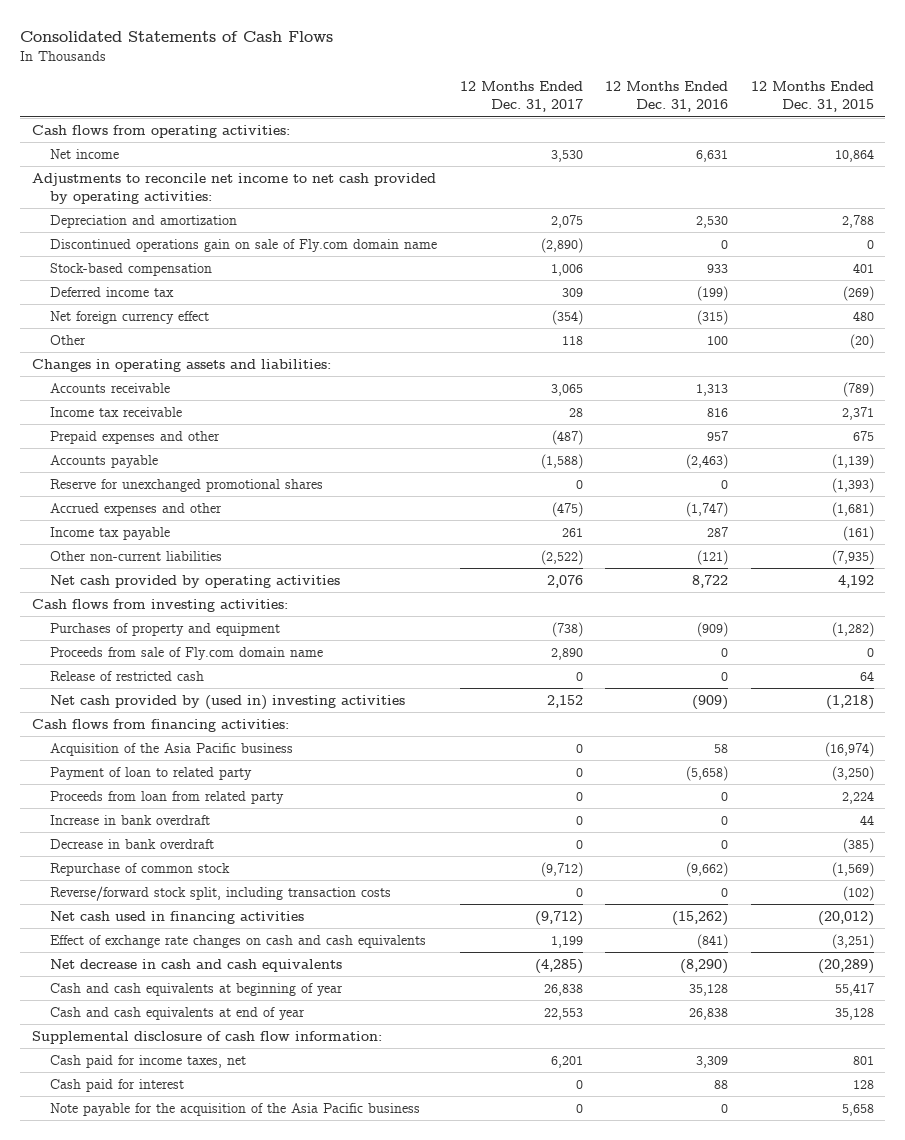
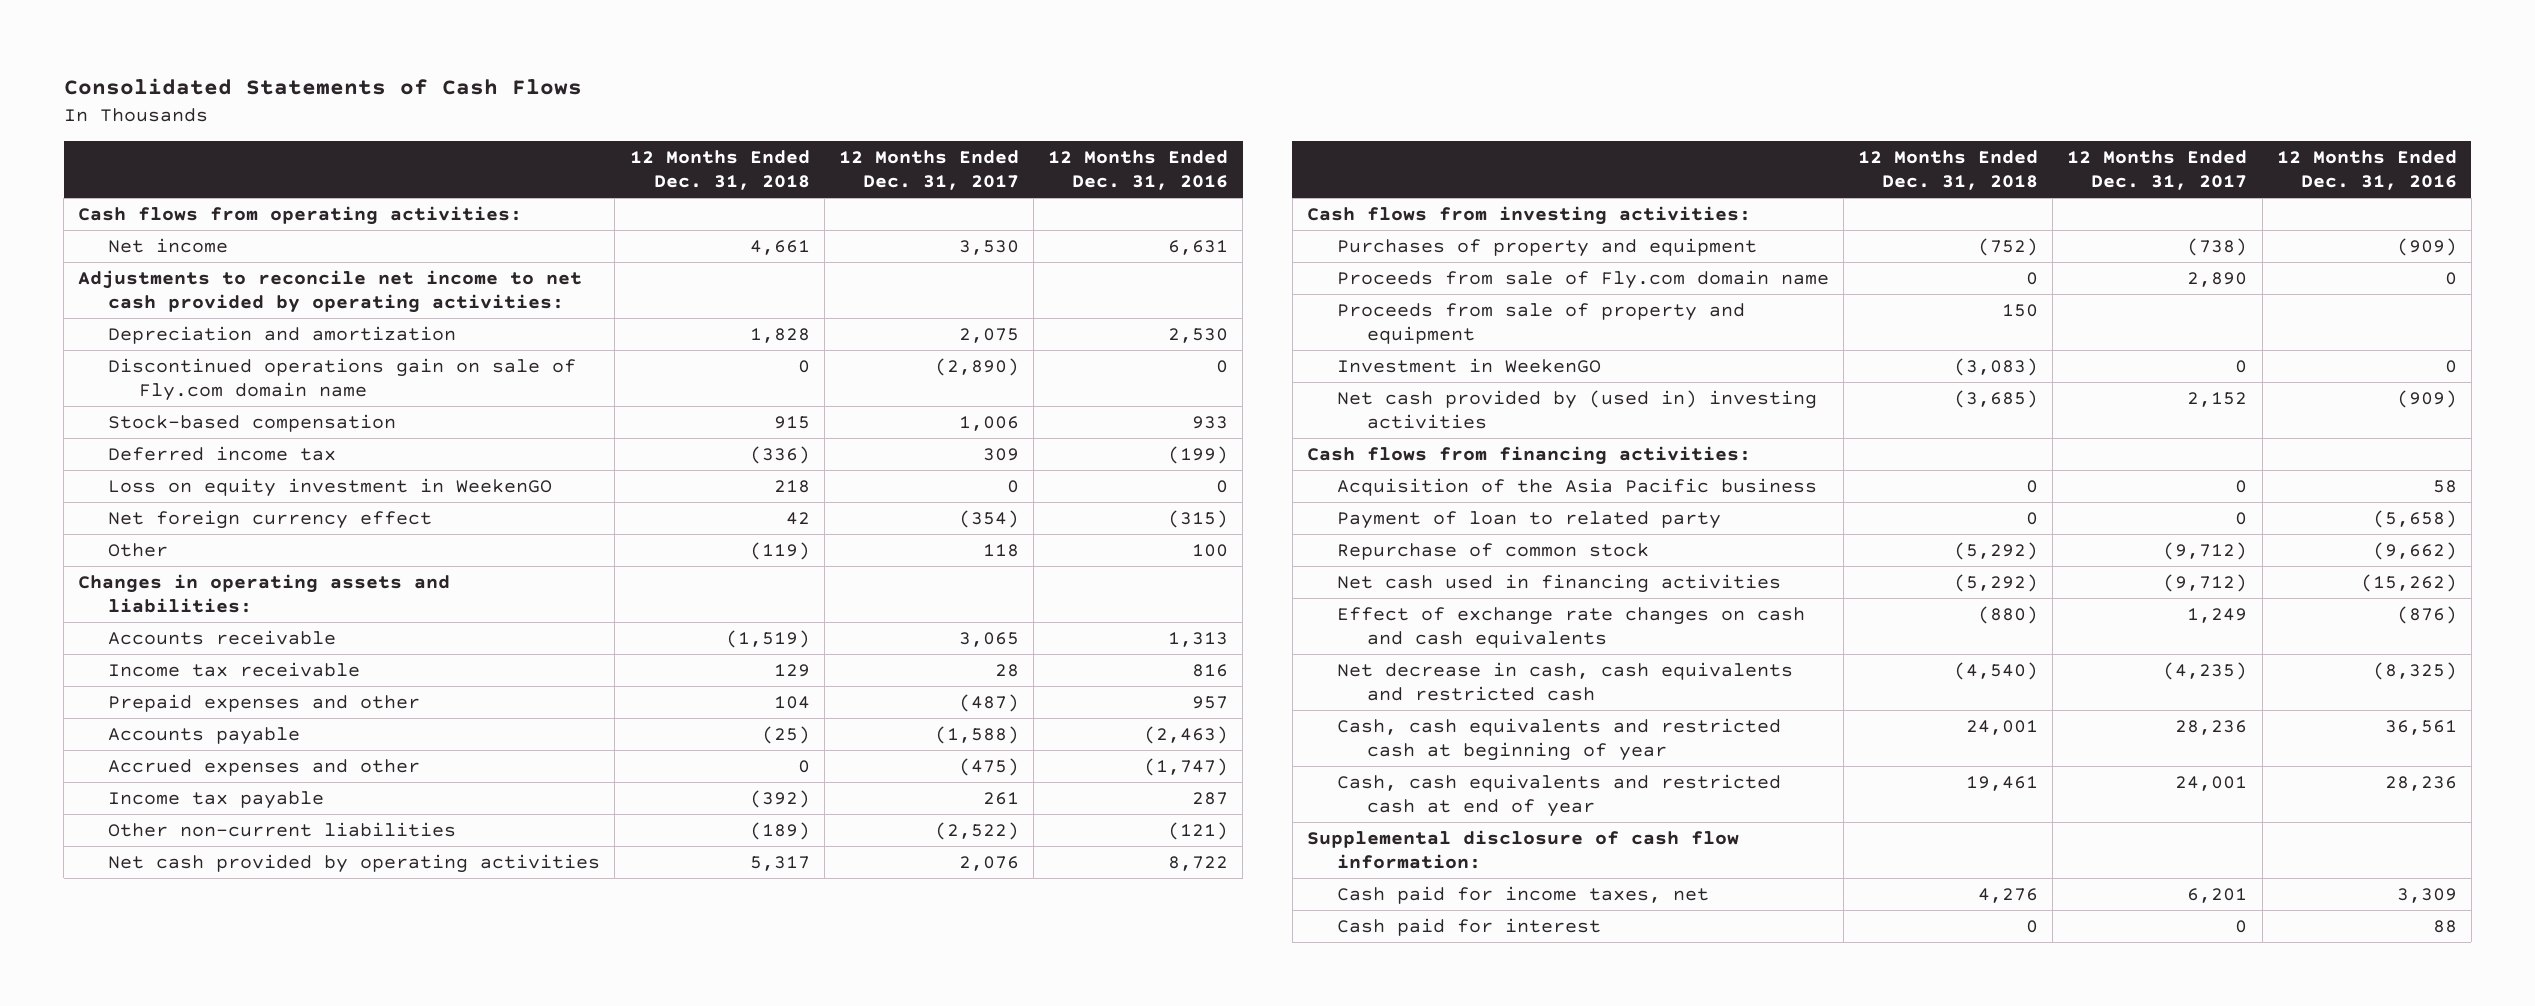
- | 12 Months Ended Dec. 31, 2017 | 12 Months Ended Dec. 31, 2016 | 12 Months Ended Dec. 31, 2015
+ | 12 Months Ended Dec. 31, 2018 | 12 Months Ended Dec. 31, 2017 | 12 Months Ended Dec. 31, 2016
+ Loss on equity investment in WeekenGO | 218 | 0 | 0
- Reserve for unexchanged promotional shares | 0 | 0 | (1,393)
- Release of restricted cash | 0 | 0 | 64
+ Proceeds from sale of property and equipment | 150 | |
+ Investment in WeekenGO | (3,083) | 0 | 0
- Proceeds from loan from related party | 0 | 0 | 2,224
- Increase in bank overdraft | 0 | 0 | 44
- Decrease in bank overdraft | 0 | 0 | (385)
- Reverse/forward stock split, including transaction costs | 0 | 0 | (102)
- Effect of exchange rate changes on cash and cash equivalents | 1,199 | (841) | (3,251)
- Net decrease in cash and cash equivalents | (4,285) | (8,290) | (20,289)
- Cash and cash equivalents at beginning of year | 26,838 | 35,128 | 55,417
- Cash and cash equivalents at end of year | 22,553 | 26,838 | 35,128
+ Effect of exchange rate changes on cash and cash equivalents | (880) | 1,249 | (876)
+ Net decrease in cash, cash equivalents and restricted cash | (4,540) | (4,235) | (8,325)
+ Cash, cash equivalents and restricted cash at beginning of year | 24,001 | 28,236 | 36,561
+ Cash, cash equivalents and restricted cash at end of year | 19,461 | 24,001 | 28,236
- Note payable for the acquisition of the Asia Pacific business | 0 | 0 | 5,658

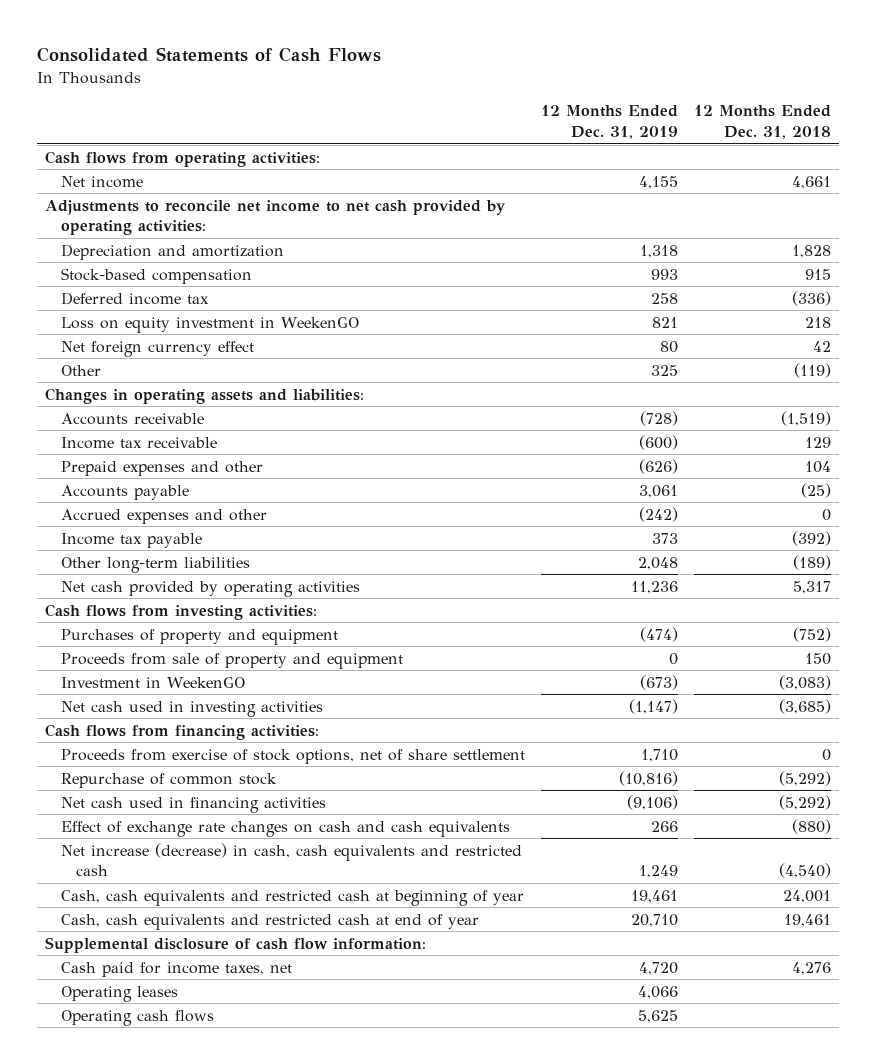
- | 12 Months Ended Dec. 31, 2018 | 12 Months Ended Dec. 31, 2017 | 12 Months Ended Dec. 31, 2016
+ | 12 Months Ended Dec. 31, 2019 | 12 Months Ended Dec. 31, 2018
- Discontinued operations gain on sale of Fly.com domain name | 0 | (2,890) | 0
- Other non-current liabilities | (189) | (2,522) | (121)
+ Other long-term liabilities | 2,048 | (189)
- Proceeds from sale of Fly.com domain name | 0 | 2,890 | 0
- Net cash provided by (used in) investing activities | (3,685) | 2,152 | (909)
+ Net cash used in investing activities | (1,147) | (3,685)
- Acquisition of the Asia Pacific business | 0 | 0 | 58
- Payment of loan to related party | 0 | 0 | (5,658)
+ Proceeds from exercise of stock options, net of share settlement | 1,710 | 0
- Net decrease in cash, cash equivalents and restricted cash | (4,540) | (4,235) | (8,325)
+ Net increase (decrease) in cash, cash equivalents and restricted cash | 1,249 | (4,540)
- Cash paid for interest | 0 | 0 | 88
+ Operating leases | 4,066 |
+ Operating cash flows | 5,625 |

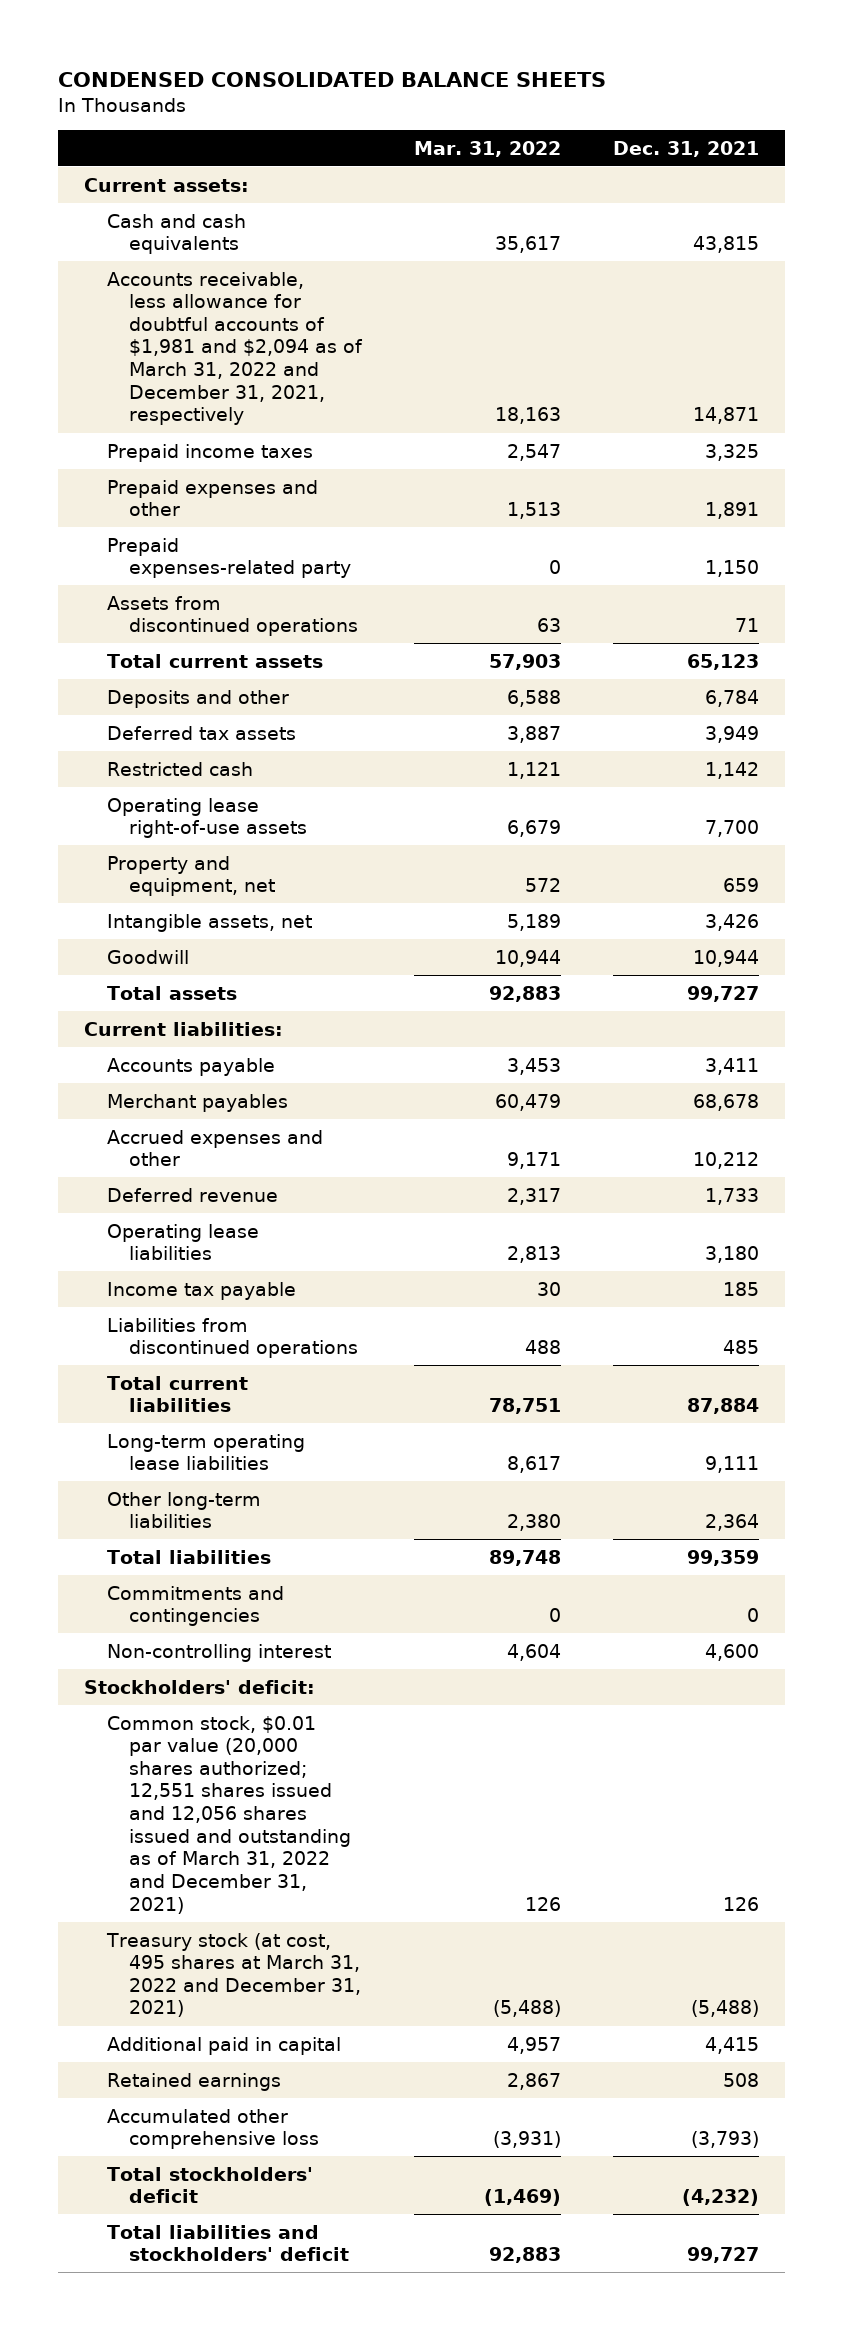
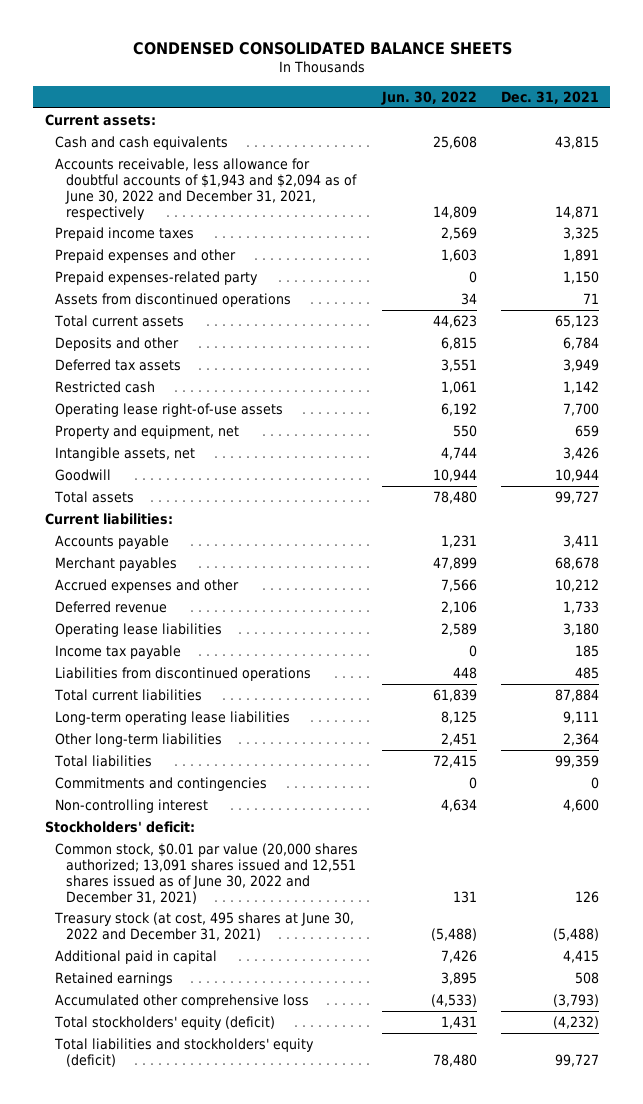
- | Mar. 31, 2022 | Dec. 31, 2021
+ | Jun. 30, 2022 | Dec. 31, 2021
- Accounts receivable, less allowance for doubtful accounts of $1,981 and $2,094 as of March 31, 2022 and December 31, 2021, respectively | 18,163 | 14,871
+ Accounts receivable, less allowance for doubtful accounts of $1,943 and $2,094 as of June 30, 2022 and December 31, 2021, respectively | 14,809 | 14,871
- Common stock, $0.01 par value (20,000 shares authorized; 12,551 shares issued and 12,056 shares issued and outstanding as of March 31, 2022 and December 31, 2021) | 126 | 126
- Treasury stock (at cost, 495 shares at March 31, 2022 and December 31, 2021) | (5,488) | (5,488)
+ Common stock, $0.01 par value (20,000 shares authorized; 13,091 shares issued and 12,551 shares issued as of June 30, 2022 and December 31, 2021) | 131 | 126
+ Treasury stock (at cost, 495 shares at June 30, 2022 and December 31, 2021) | (5,488) | (5,488)
- Total stockholders' deficit | (1,469) | (4,232)
- Total liabilities and stockholders' deficit | 92,883 | 99,727
+ Total stockholders' equity (deficit) | 1,431 | (4,232)
+ Total liabilities and stockholders' equity (deficit) | 78,480 | 99,727

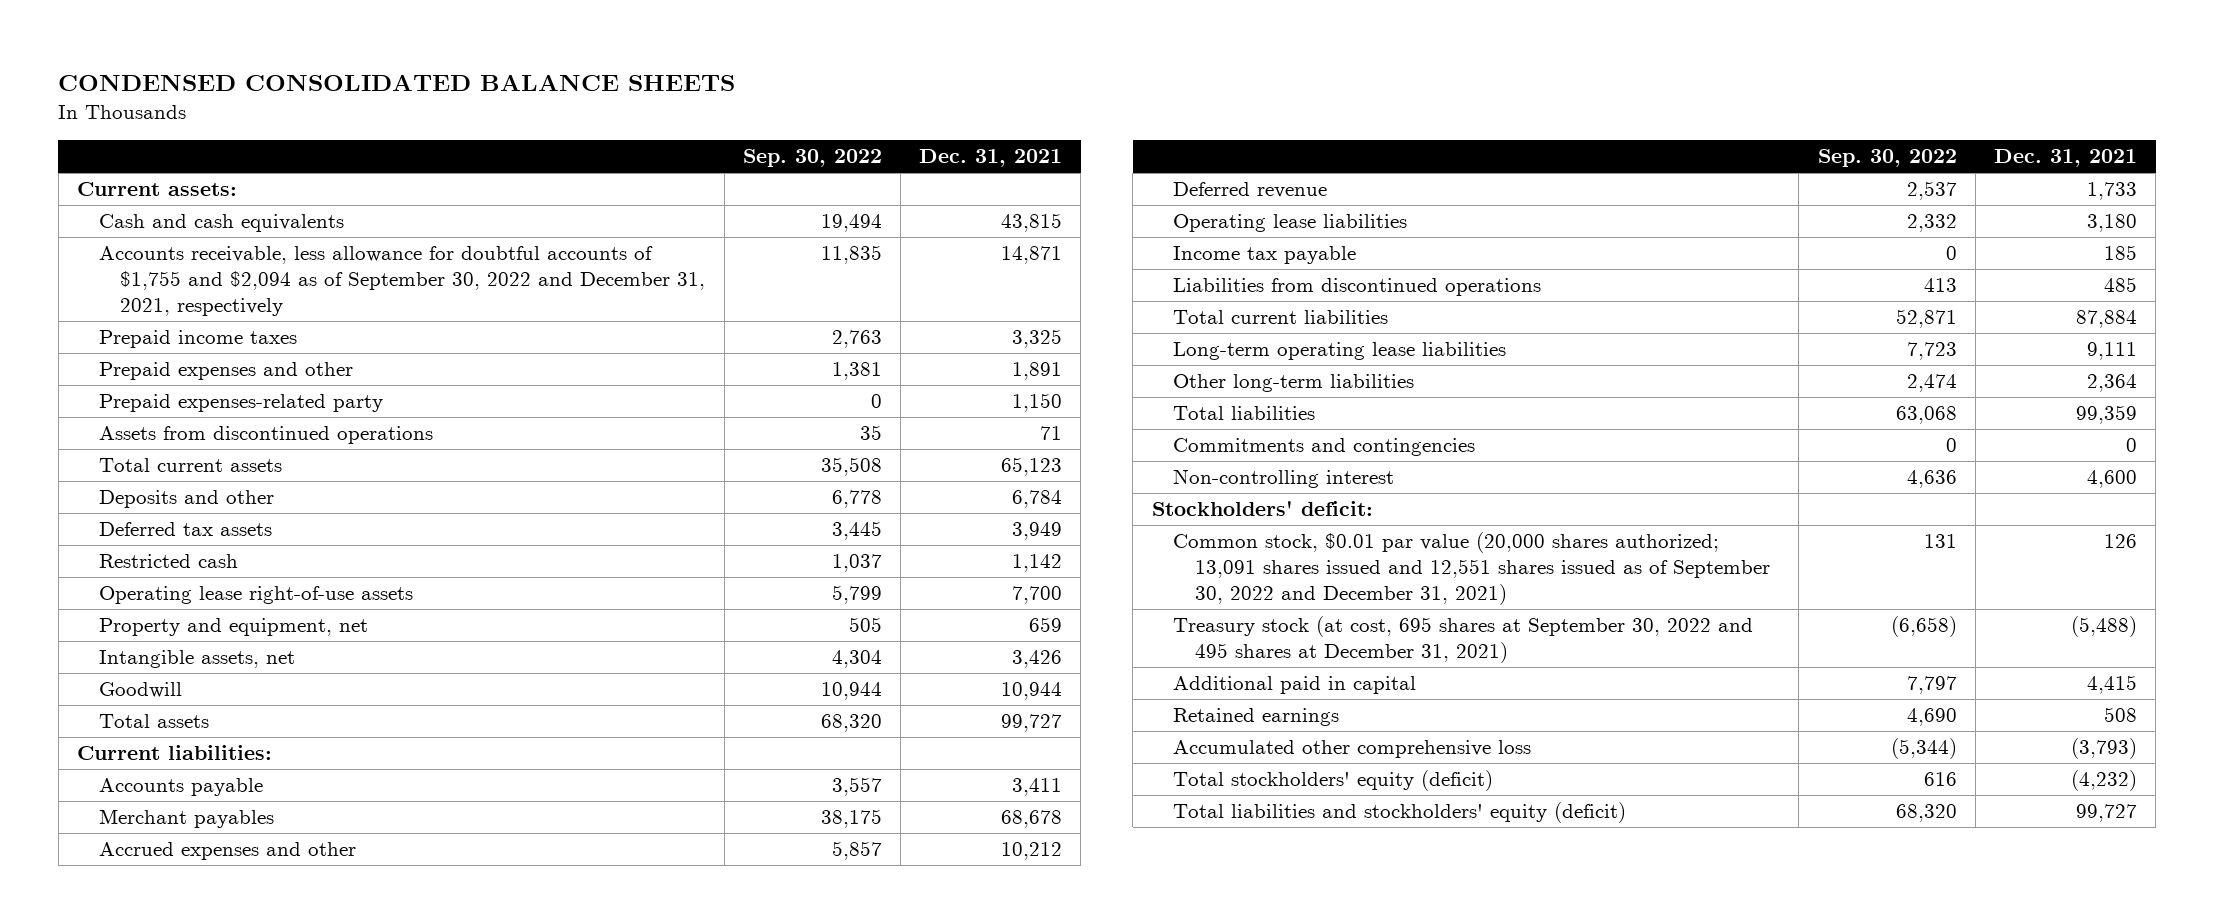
- | Jun. 30, 2022 | Dec. 31, 2021
+ | Sep. 30, 2022 | Dec. 31, 2021
- Accounts receivable, less allowance for doubtful accounts of $1,943 and $2,094 as of June 30, 2022 and December 31, 2021, respectively | 14,809 | 14,871
+ Accounts receivable, less allowance for doubtful accounts of $1,755 and $2,094 as of September 30, 2022 and December 31, 2021, respectively | 11,835 | 14,871
- Common stock, $0.01 par value (20,000 shares authorized; 13,091 shares issued and 12,551 shares issued as of June 30, 2022 and December 31, 2021) | 131 | 126
- Treasury stock (at cost, 495 shares at June 30, 2022 and December 31, 2021) | (5,488) | (5,488)
+ Common stock, $0.01 par value (20,000 shares authorized; 13,091 shares issued and 12,551 shares issued as of September 30, 2022 and December 31, 2021) | 131 | 126
+ Treasury stock (at cost, 695 shares at September 30, 2022 and 495 shares at December 31, 2021) | (6,658) | (5,488)

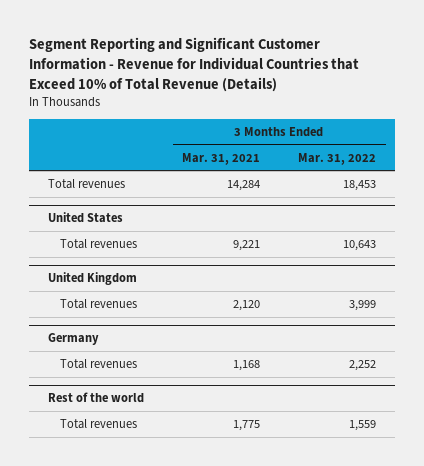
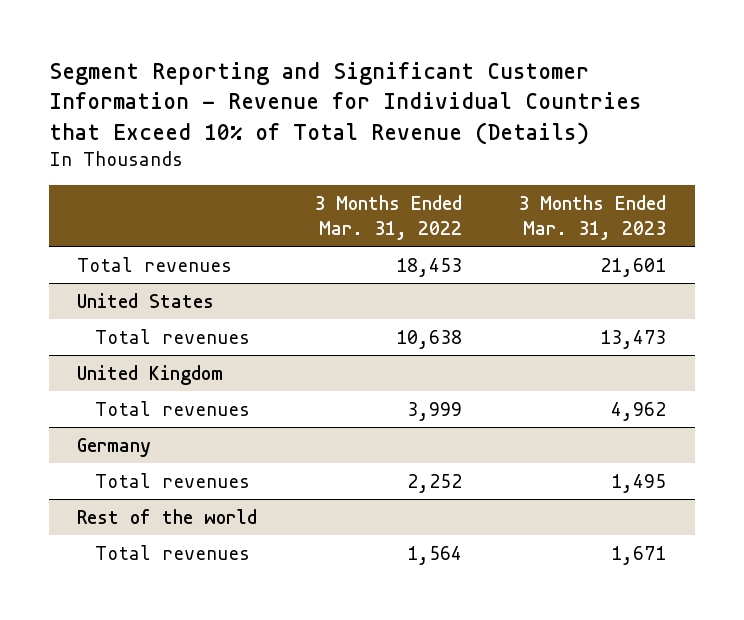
- | 3 Months Ended Mar. 31, 2021 | 3 Months Ended Mar. 31, 2022
+ | 3 Months Ended Mar. 31, 2022 | 3 Months Ended Mar. 31, 2023
@ United States
- Total revenues | 9,221 | 10,643
+ Total revenues | 10,638 | 13,473
@ Rest of the world
- Total revenues | 1,775 | 1,559
+ Total revenues | 1,564 | 1,671

